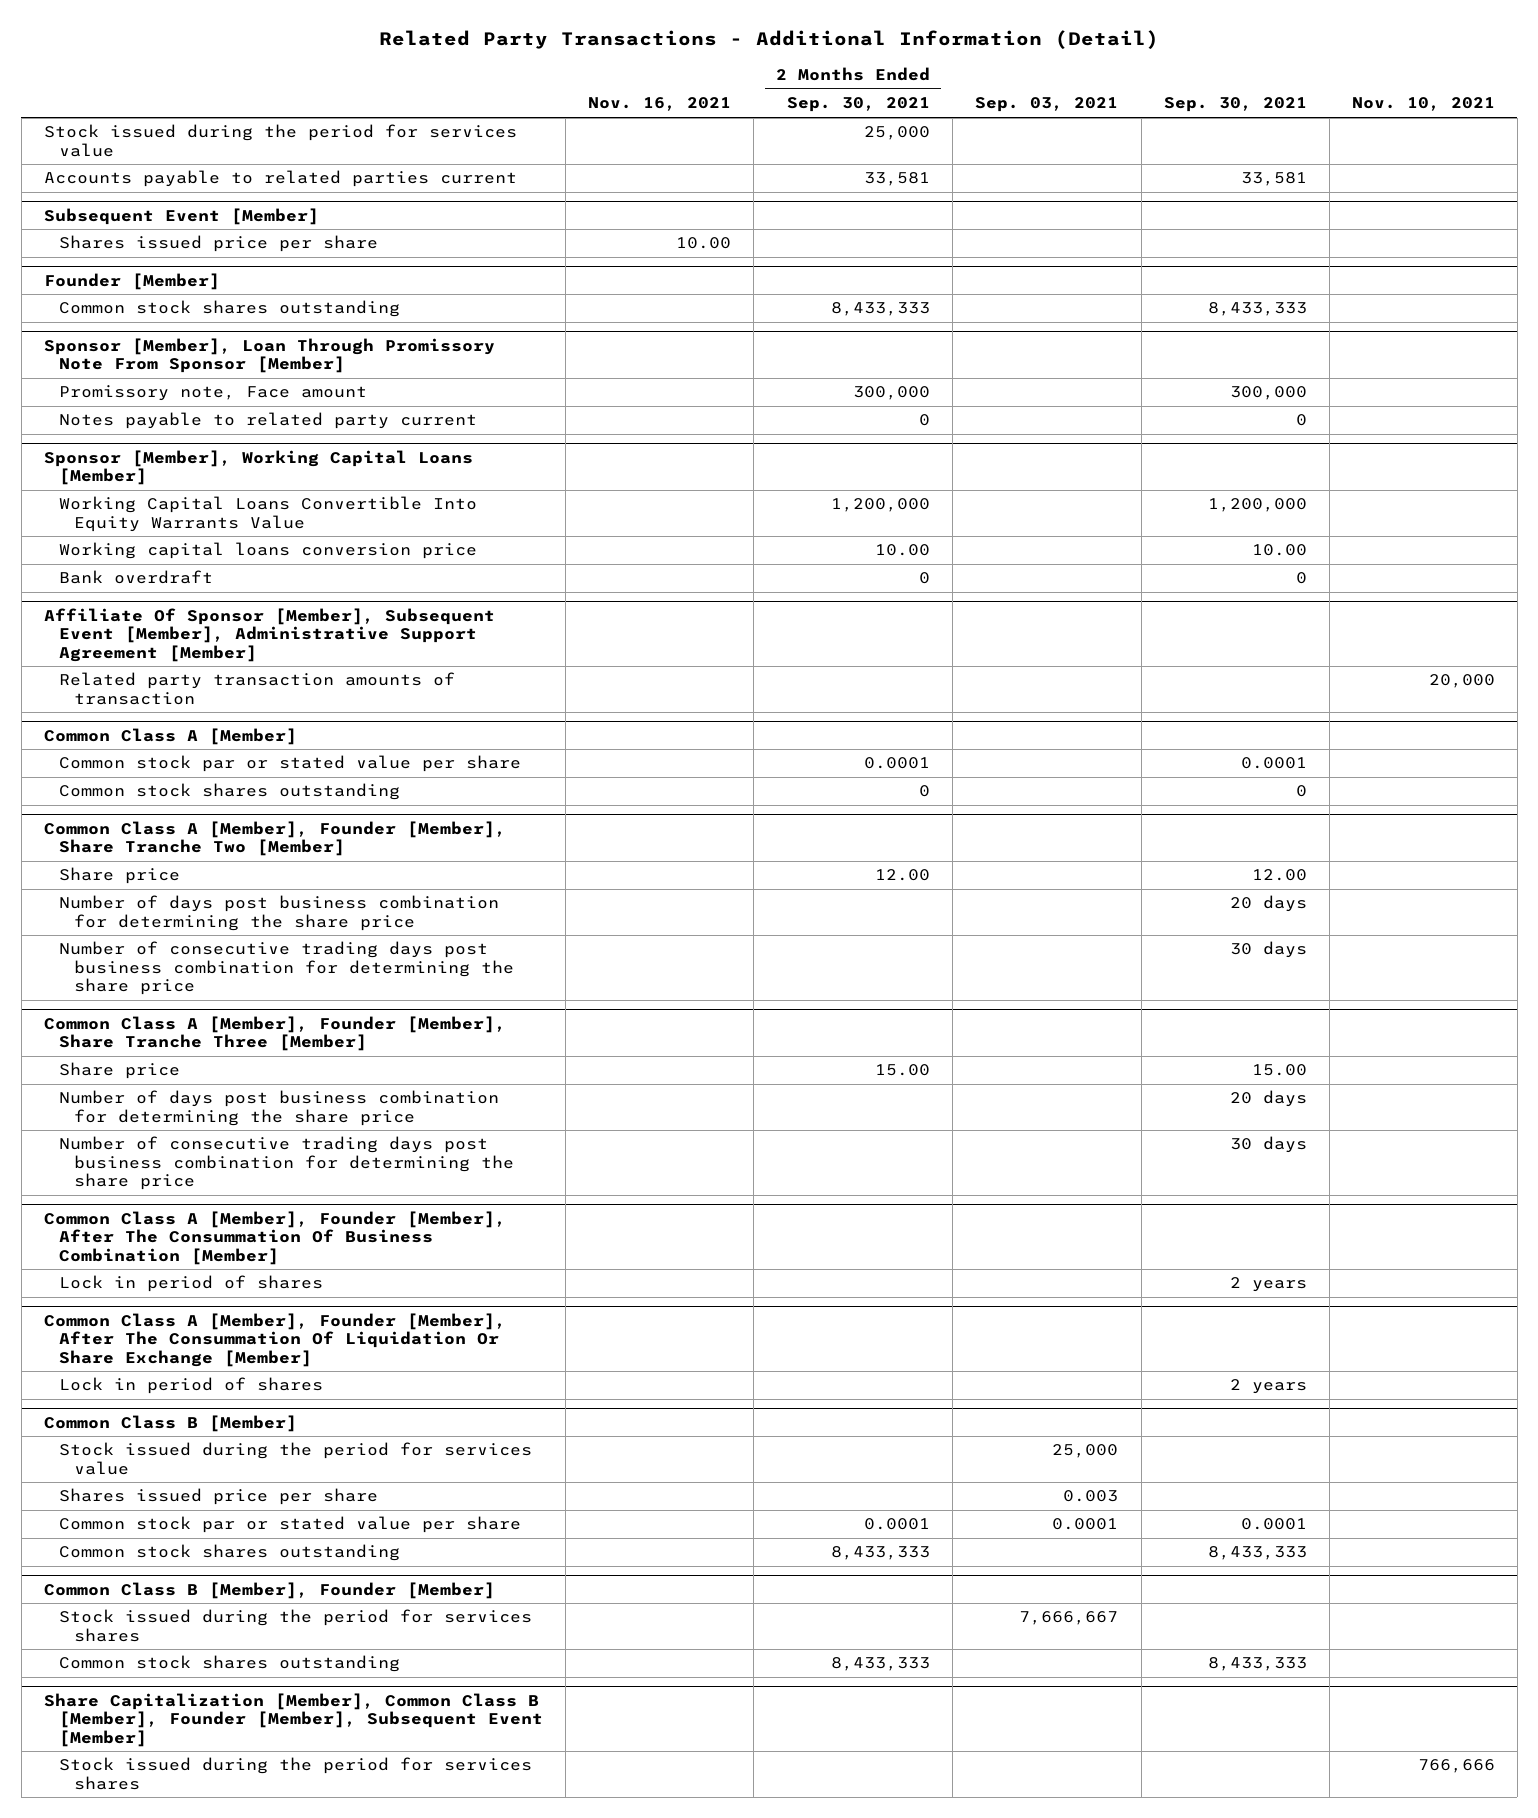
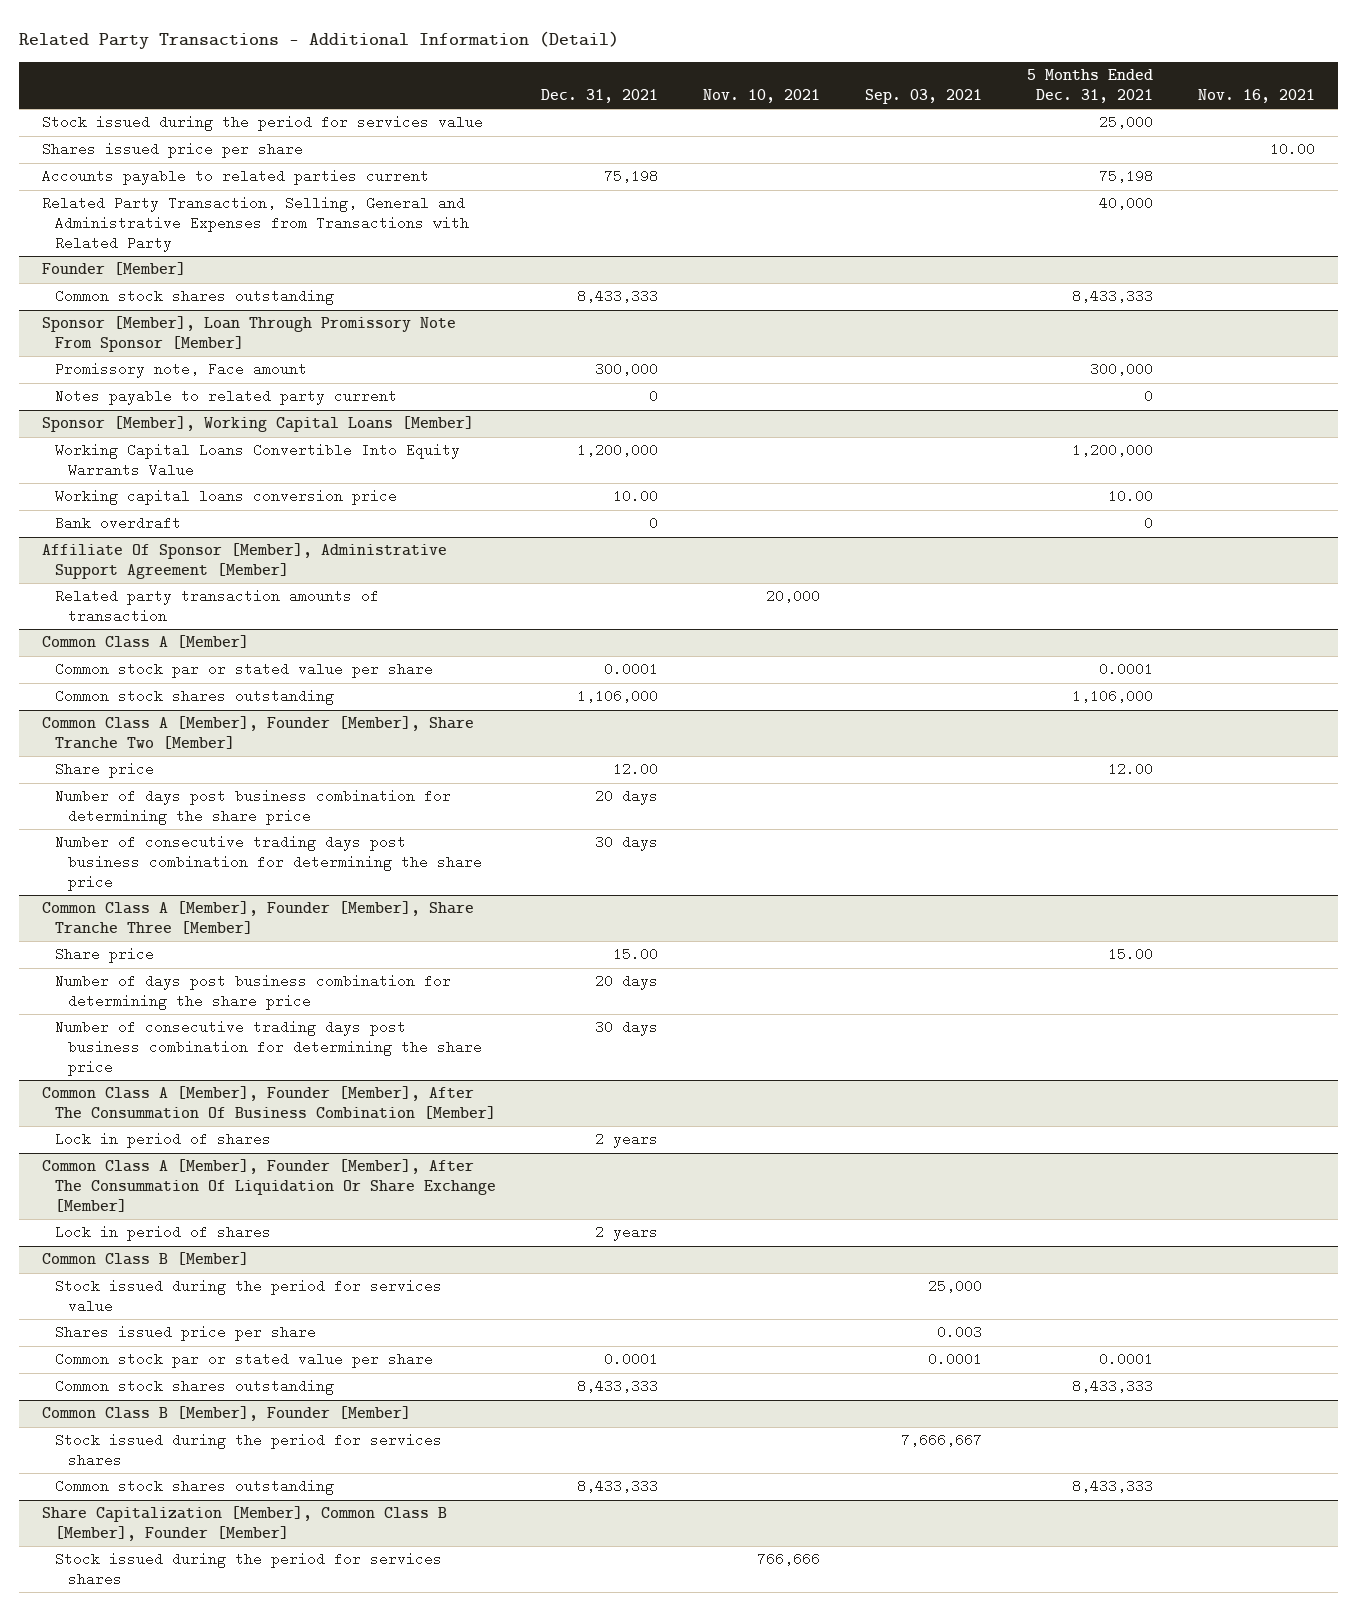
- | Nov. 16, 2021 | 2 Months Ended Sep. 30, 2021 | Sep. 03, 2021 | Sep. 30, 2021 | Nov. 10, 2021
+ | Dec. 31, 2021 | Nov. 10, 2021 | Sep. 03, 2021 | 5 Months Ended Dec. 31, 2021 | Nov. 16, 2021
+ Shares issued price per share | | | | | 10.00
- Subsequent Event [Member]
- Shares issued price per share | 10.00 | | | |
+ Related Party Transaction, Selling, General and Administrative Expenses from Transactions with Related Party | | | | 40,000 |
- Affiliate Of Sponsor [Member], Subsequent Event [Member], Administrative Support Agreement [Member]
+ Affiliate Of Sponsor [Member], Administrative Support Agreement [Member]
- Share Capitalization [Member], Common Class B [Member], Founder [Member], Subsequent Event [Member]
+ Share Capitalization [Member], Common Class B [Member], Founder [Member]

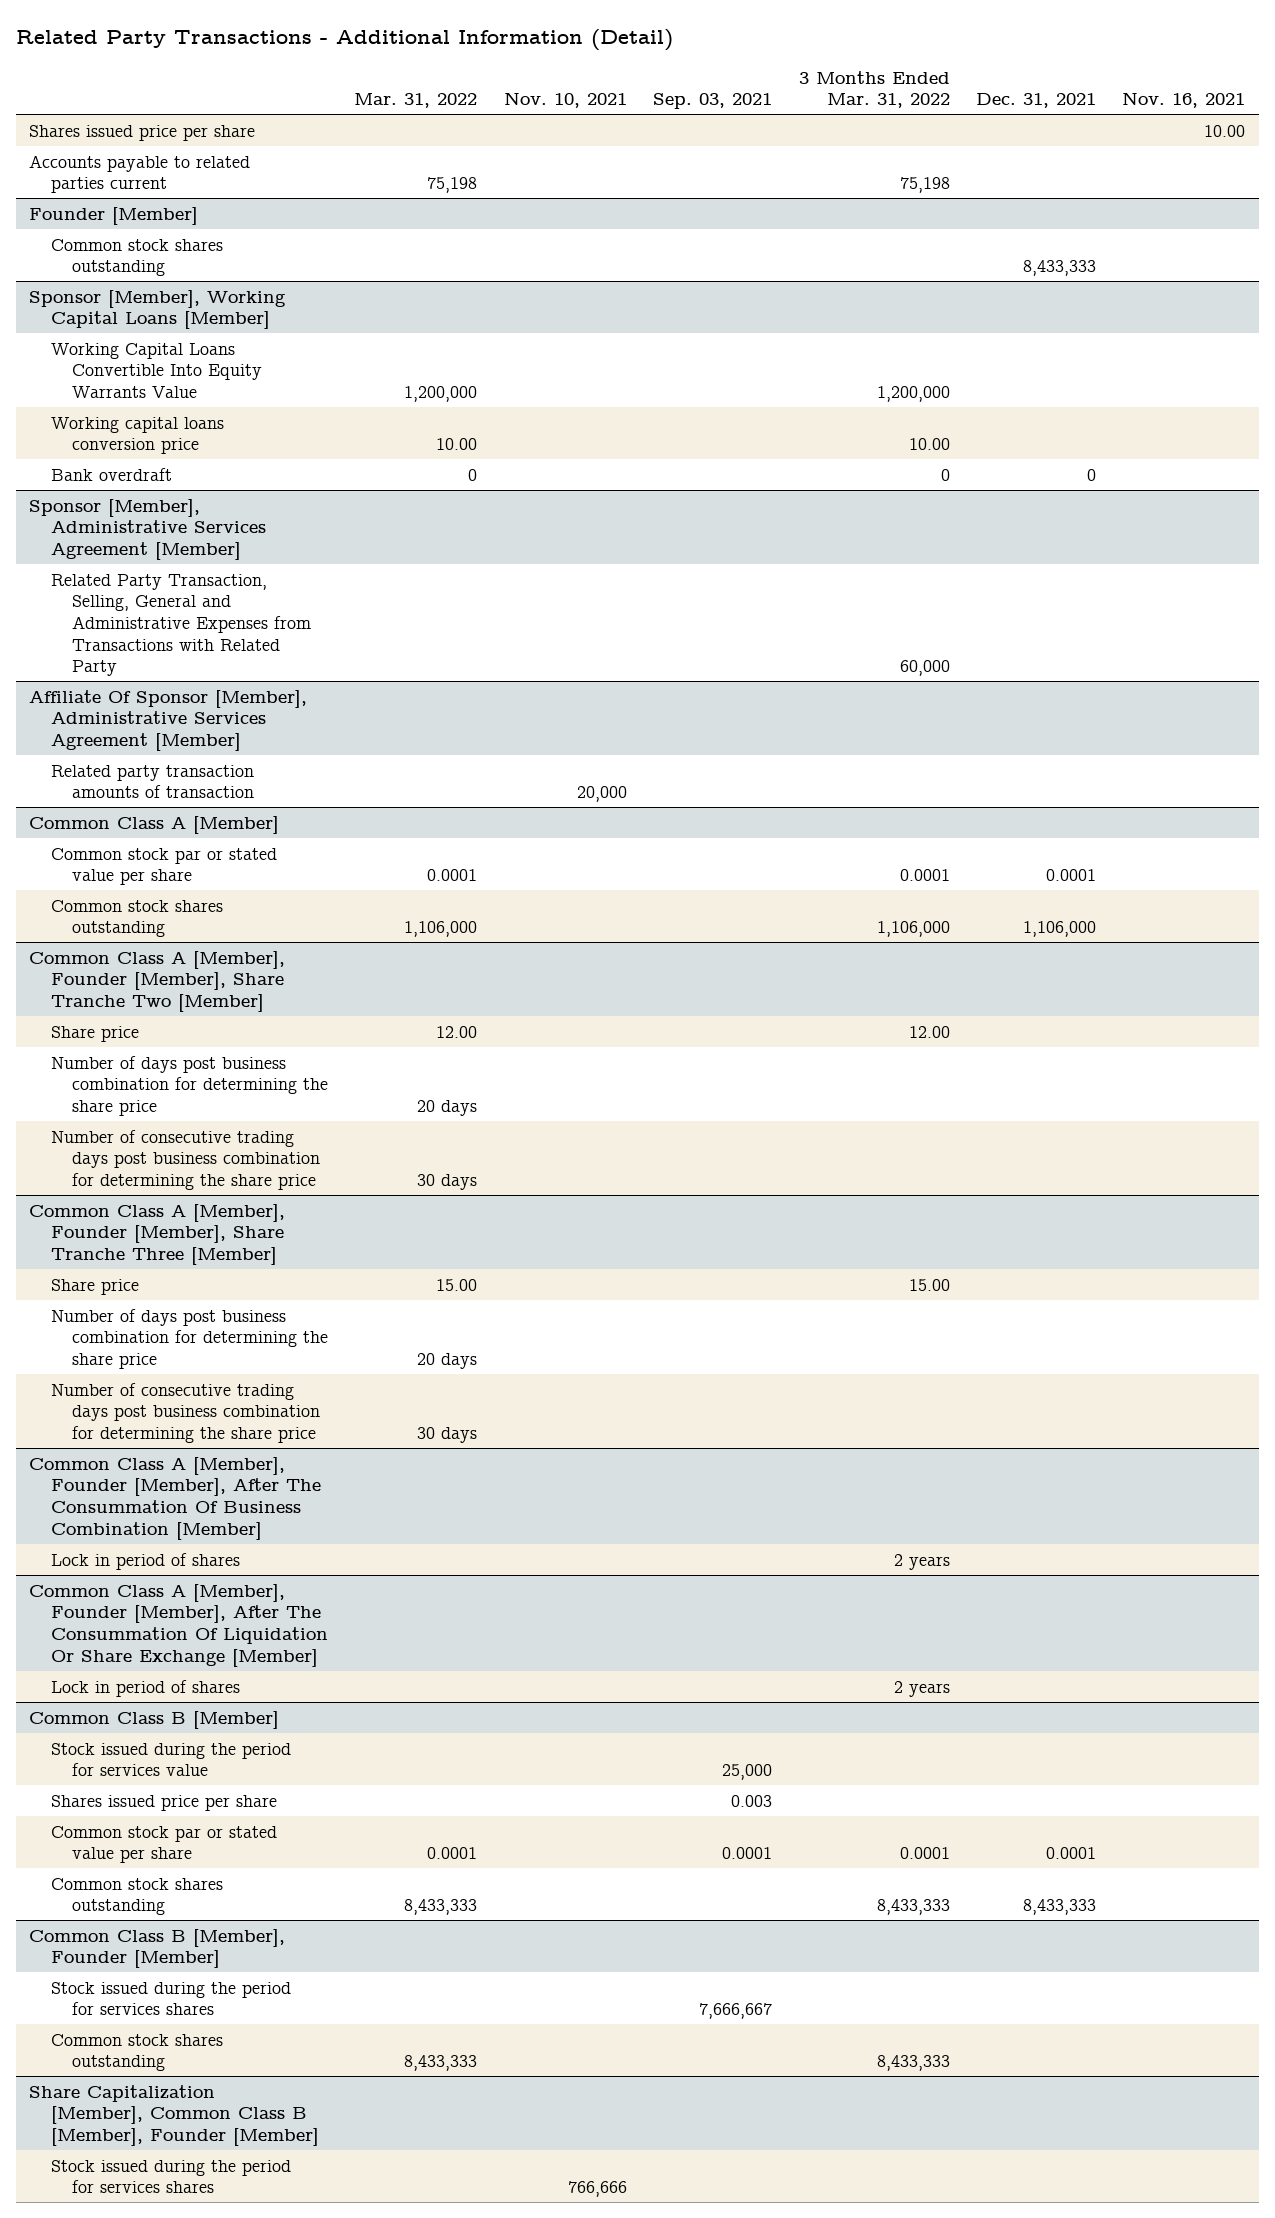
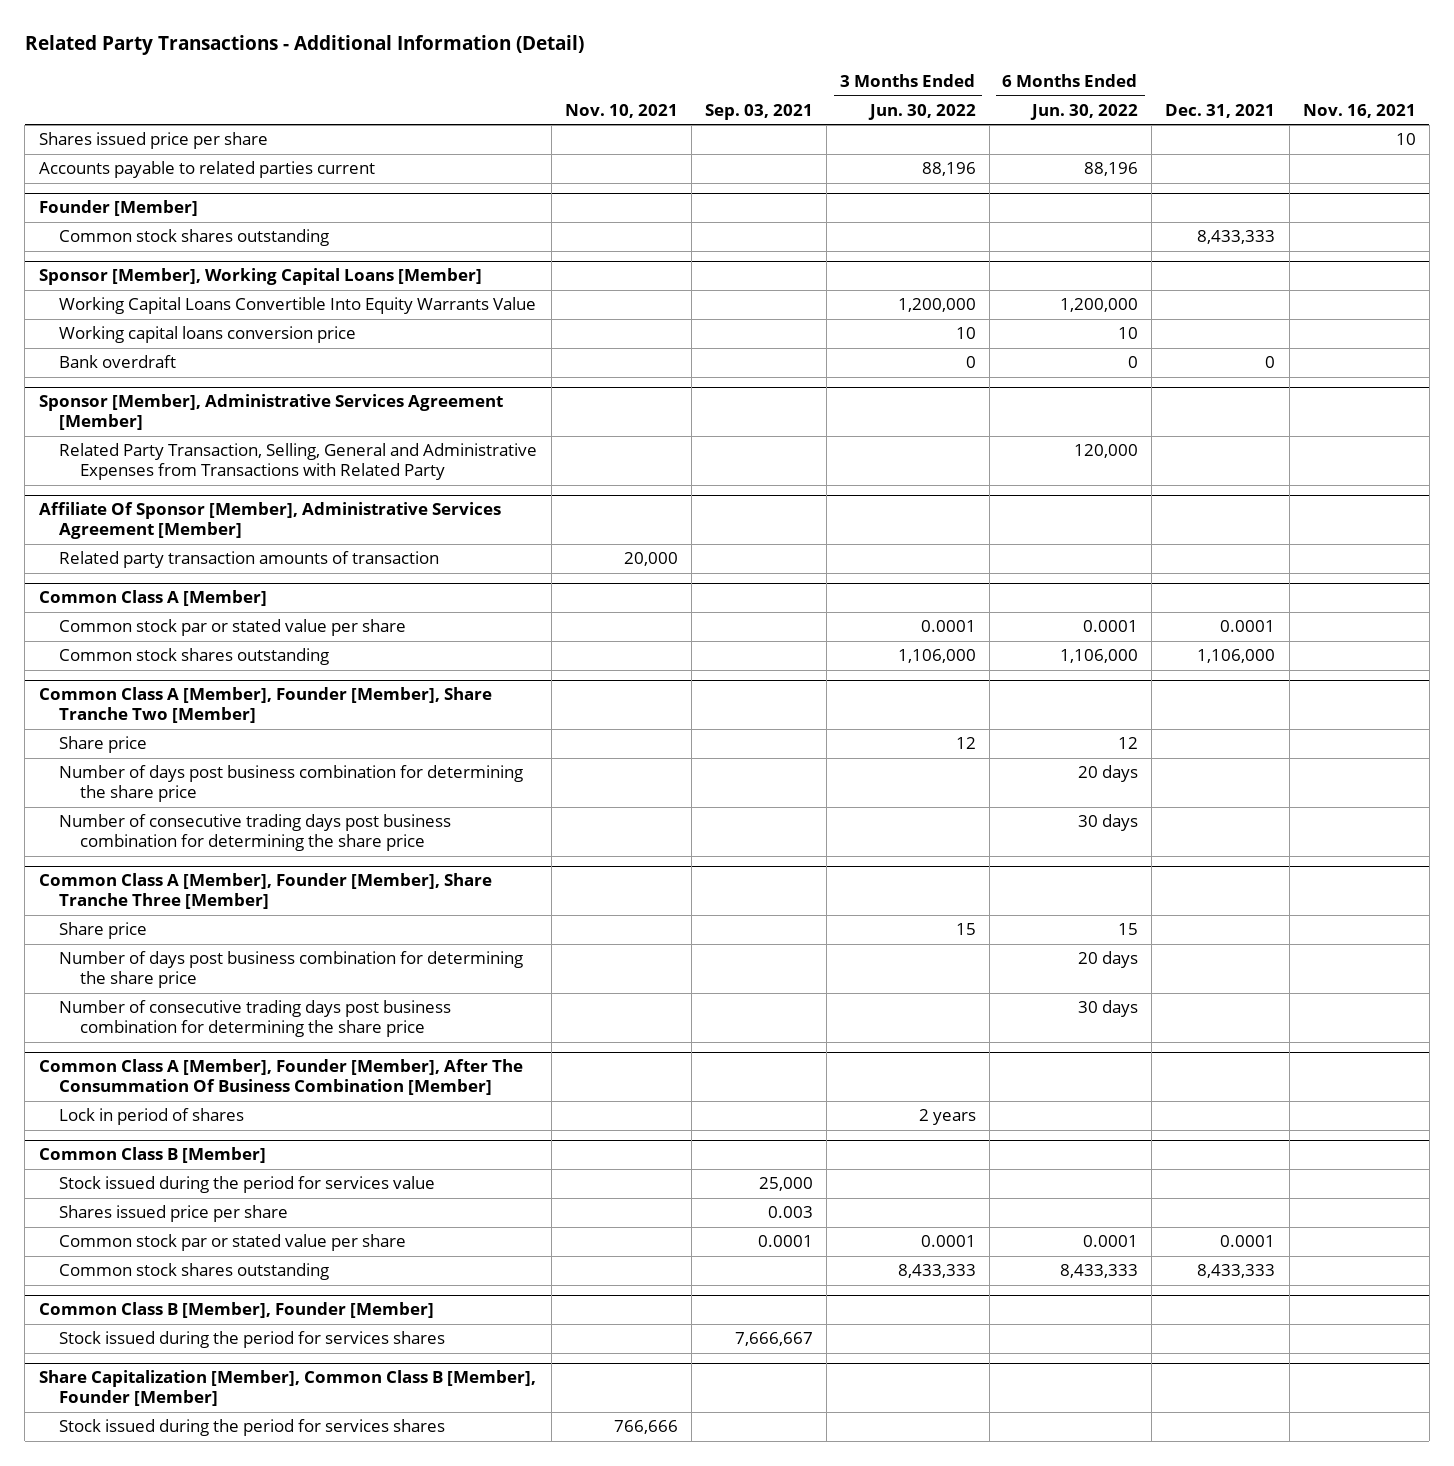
- | Mar. 31, 2022 | Nov. 10, 2021 | Sep. 03, 2021 | 3 Months Ended Mar. 31, 2022 | Dec. 31, 2021 | Nov. 16, 2021
+ | Nov. 10, 2021 | Sep. 03, 2021 | 3 Months Ended Jun. 30, 2022 | 6 Months Ended Jun. 30, 2022 | Dec. 31, 2021 | Nov. 16, 2021
- Shares issued price per share | | | | | | 10.00
+ Shares issued price per share | | | | | | 10
- Common Class A [Member], Founder [Member], After The Consummation Of Liquidation Or Share Exchange [Member]
- Lock in period of shares | | | | 2 years | |
@ Common Class B [Member], Founder [Member]
- Common stock shares outstanding | 8,433,333 | | | 8,433,333 | |

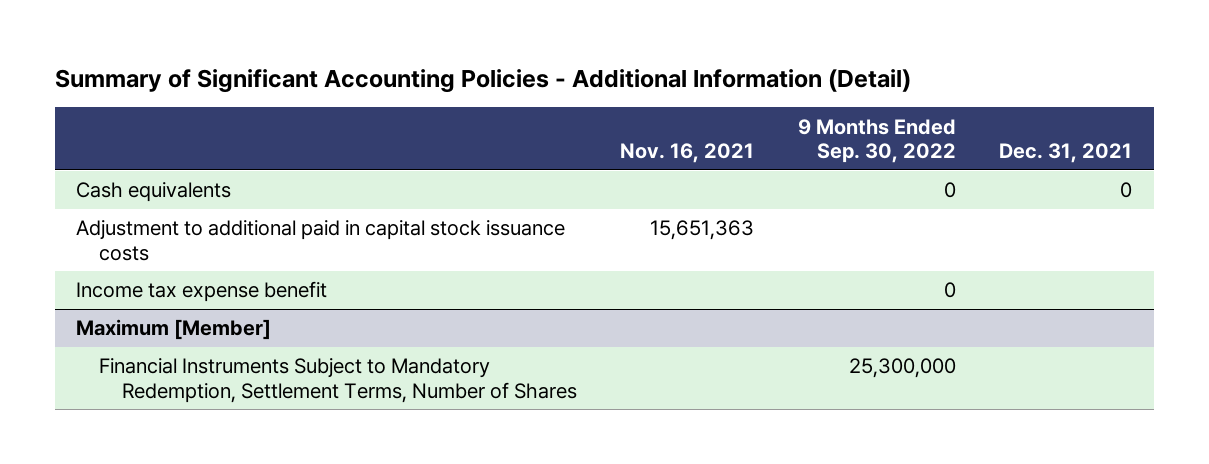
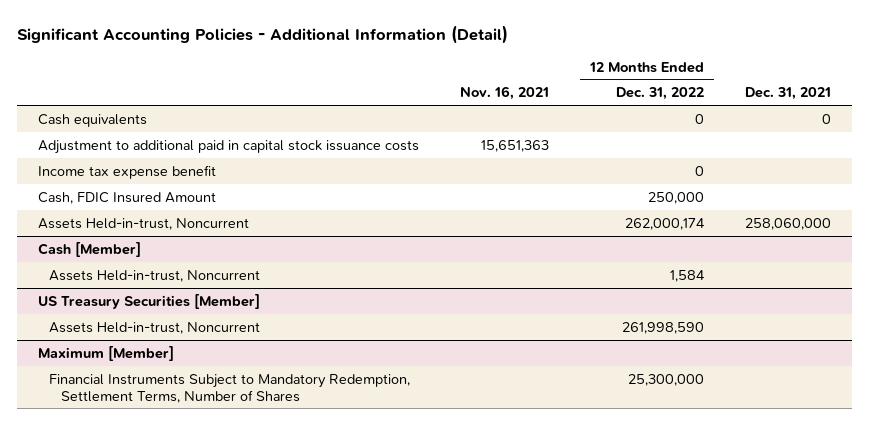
- Summary of Significant Accounting Policies - Additional Information (Detail)
+ Significant Accounting Policies - Additional Information (Detail)
- | Nov. 16, 2021 | 9 Months Ended Sep. 30, 2022 | Dec. 31, 2021
+ | Nov. 16, 2021 | 12 Months Ended Dec. 31, 2022 | Dec. 31, 2021
+ Cash, FDIC Insured Amount | | 250,000 |
+ Assets Held-in-trust, Noncurrent | | 262,000,174 | 258,060,000
+ Cash [Member]
+ Assets Held-in-trust, Noncurrent | | 1,584 |
+ US Treasury Securities [Member]
+ Assets Held-in-trust, Noncurrent | | 261,998,590 |

